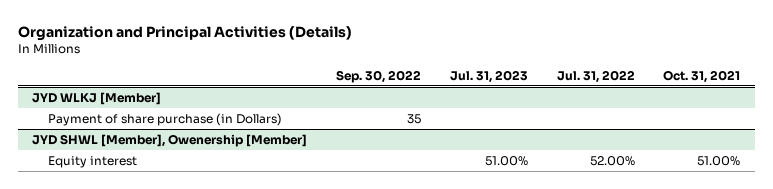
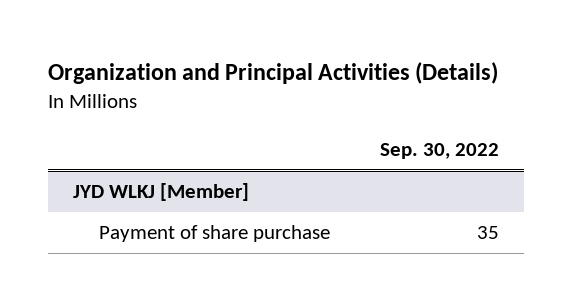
- | Sep. 30, 2022 | Jul. 31, 2023 | Jul. 31, 2022 | Oct. 31, 2021
+ | Sep. 30, 2022
@ JYD WLKJ [Member]
- Payment of share purchase (in Dollars) | 35 | | |
- JYD SHWL [Member], Owenership [Member]
- Equity interest | | 51.00% | 52.00% | 51.00%
@ JYD WLKJ [Member]
+ Payment of share purchase | 35

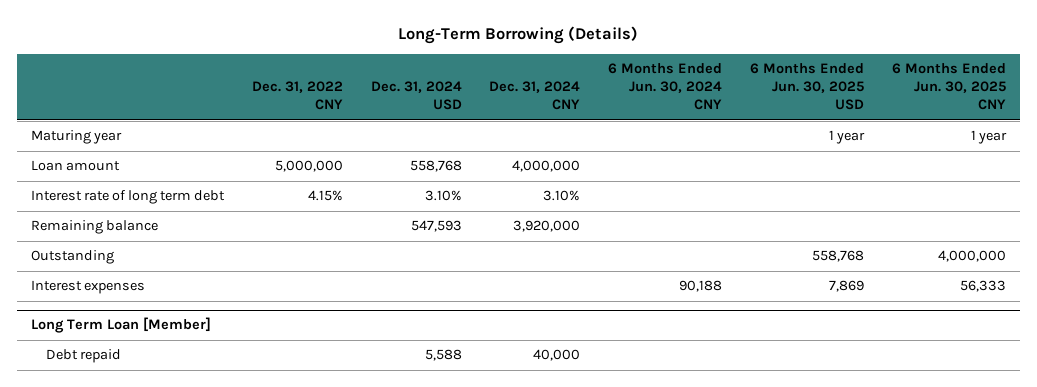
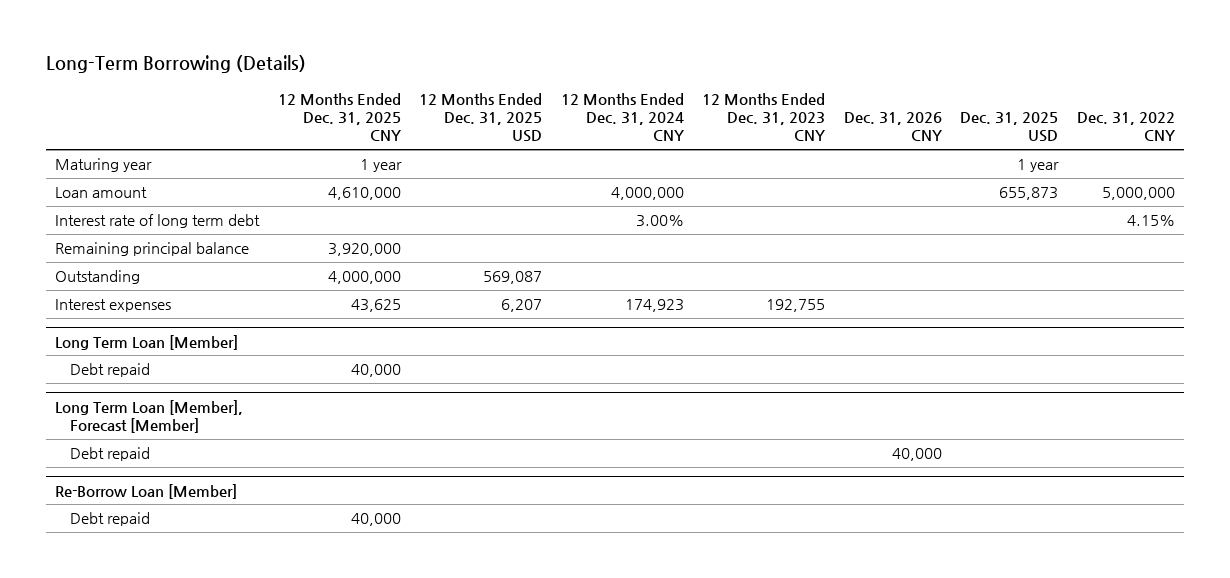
- | Dec. 31, 2022 CNY | Dec. 31, 2024 USD | Dec. 31, 2024 CNY | 6 Months Ended Jun. 30, 2024 CNY | 6 Months Ended Jun. 30, 2025 USD | 6 Months Ended Jun. 30, 2025 CNY
+ | 12 Months Ended Dec. 31, 2025 CNY | 12 Months Ended Dec. 31, 2025 USD | 12 Months Ended Dec. 31, 2024 CNY | 12 Months Ended Dec. 31, 2023 CNY | Dec. 31, 2026 CNY | Dec. 31, 2025 USD | Dec. 31, 2022 CNY
- Remaining balance | | 547,593 | 3,920,000 | | |
+ Remaining principal balance | 3,920,000 | | | | | |
+ Long Term Loan [Member], Forecast [Member]
+ Debt repaid | | | | | 40,000 | |
+ Re-Borrow Loan [Member]
+ Debt repaid | 40,000 | | | | | |

